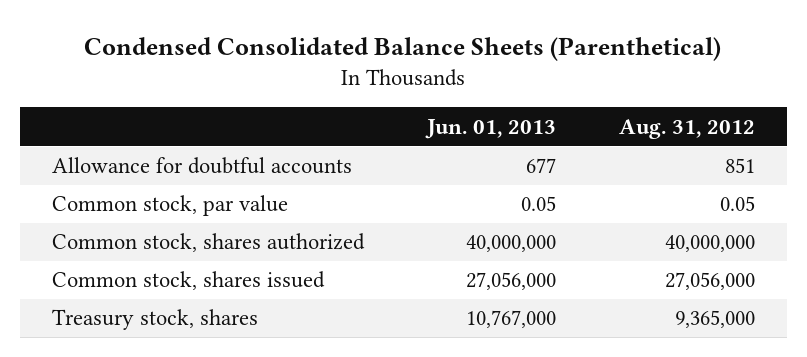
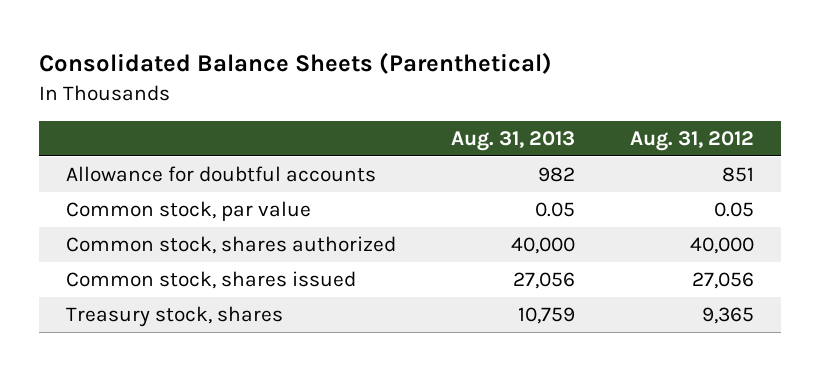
- Condensed Consolidated Balance Sheets (Parenthetical)
+ Consolidated Balance Sheets (Parenthetical)
- | Jun. 01, 2013 | Aug. 31, 2012
+ | Aug. 31, 2013 | Aug. 31, 2012
- Common stock, shares authorized | 40,000,000 | 40,000,000
- Common stock, shares issued | 27,056,000 | 27,056,000
- Treasury stock, shares | 10,767,000 | 9,365,000
+ Common stock, shares authorized | 40,000 | 40,000
+ Common stock, shares issued | 27,056 | 27,056
+ Treasury stock, shares | 10,759 | 9,365

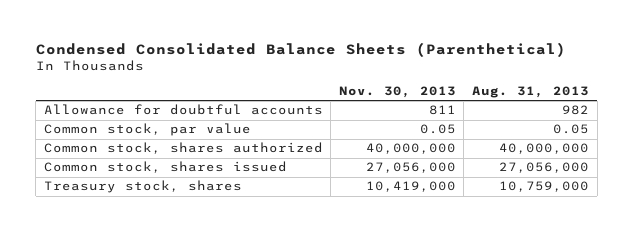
- Consolidated Balance Sheets (Parenthetical)
+ Condensed Consolidated Balance Sheets (Parenthetical)
- | Aug. 31, 2013 | Aug. 31, 2012
+ | Nov. 30, 2013 | Aug. 31, 2013
- Common stock, shares authorized | 40,000 | 40,000
- Common stock, shares issued | 27,056 | 27,056
- Treasury stock, shares | 10,759 | 9,365
+ Common stock, shares authorized | 40,000,000 | 40,000,000
+ Common stock, shares issued | 27,056,000 | 27,056,000
+ Treasury stock, shares | 10,419,000 | 10,759,000

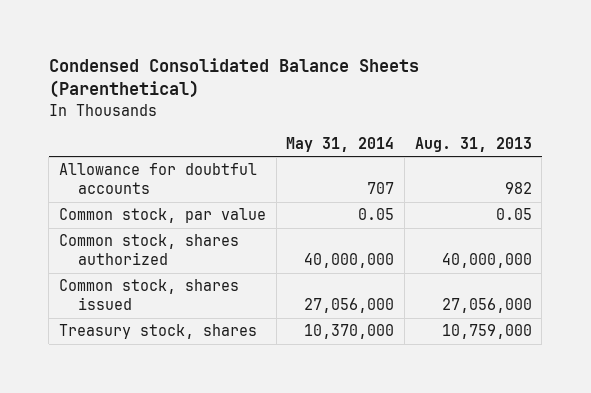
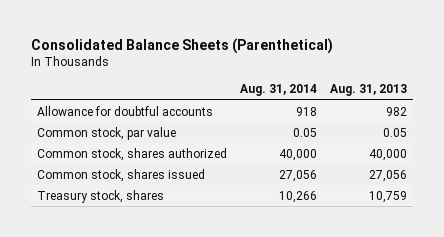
- Condensed Consolidated Balance Sheets (Parenthetical)
+ Consolidated Balance Sheets (Parenthetical)
- | May 31, 2014 | Aug. 31, 2013
+ | Aug. 31, 2014 | Aug. 31, 2013
- Common stock, shares authorized | 40,000,000 | 40,000,000
- Common stock, shares issued | 27,056,000 | 27,056,000
- Treasury stock, shares | 10,370,000 | 10,759,000
+ Common stock, shares authorized | 40,000 | 40,000
+ Common stock, shares issued | 27,056 | 27,056
+ Treasury stock, shares | 10,266 | 10,759

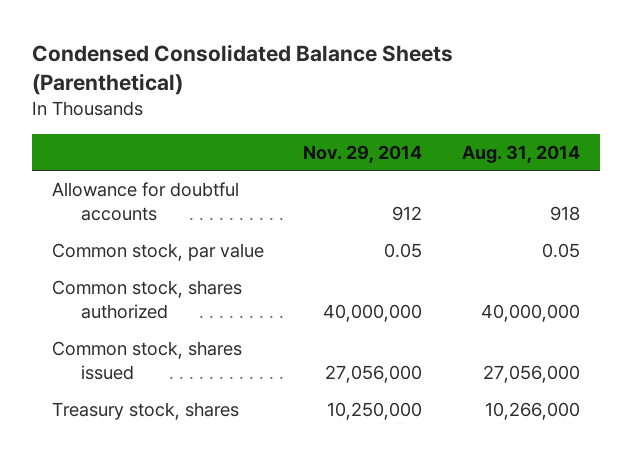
- Consolidated Balance Sheets (Parenthetical)
+ Condensed Consolidated Balance Sheets (Parenthetical)
- | Aug. 31, 2014 | Aug. 31, 2013
+ | Nov. 29, 2014 | Aug. 31, 2014
- Common stock, shares authorized | 40,000 | 40,000
- Common stock, shares issued | 27,056 | 27,056
- Treasury stock, shares | 10,266 | 10,759
+ Common stock, shares authorized | 40,000,000 | 40,000,000
+ Common stock, shares issued | 27,056,000 | 27,056,000
+ Treasury stock, shares | 10,250,000 | 10,266,000

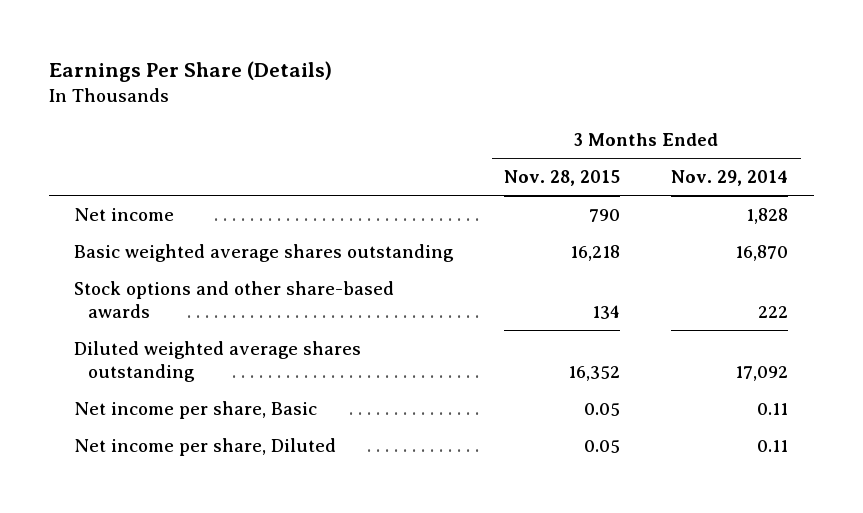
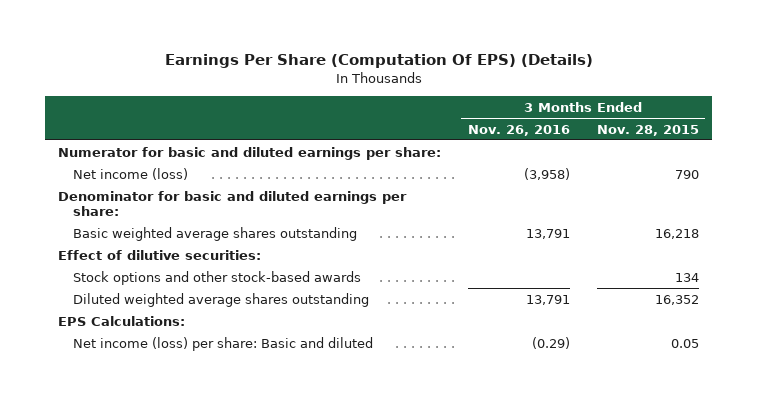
- Earnings Per Share (Details)
+ Earnings Per Share (Computation Of EPS) (Details)
- | 3 Months Ended Nov. 28, 2015 | 3 Months Ended Nov. 29, 2014
+ | 3 Months Ended Nov. 26, 2016 | 3 Months Ended Nov. 28, 2015
- Net income | 790 | 1,828
+ Numerator for basic and diluted earnings per share:
+ Net income (loss) | (3,958) | 790
+ Denominator for basic and diluted earnings per share:
- Stock options and other share-based awards | 134 | 222
+ Effect of dilutive securities:
+ Stock options and other stock-based awards | | 134
- Net income per share, Basic | 0.05 | 0.11
- Net income per share, Diluted | 0.05 | 0.11
+ EPS Calculations:
+ Net income (loss) per share: Basic and diluted | (0.29) | 0.05

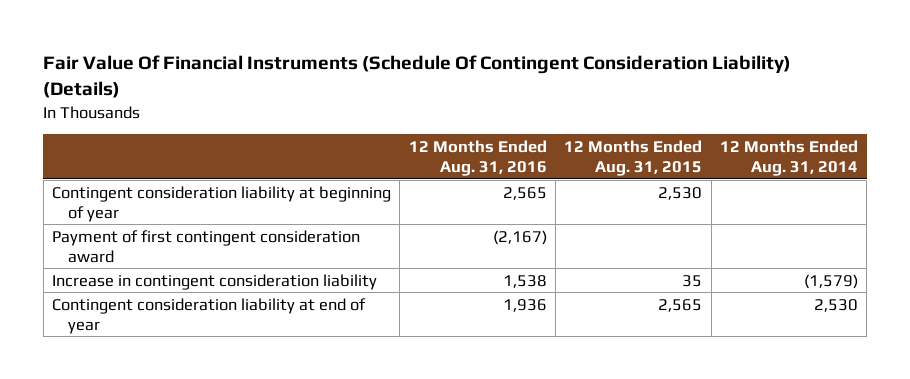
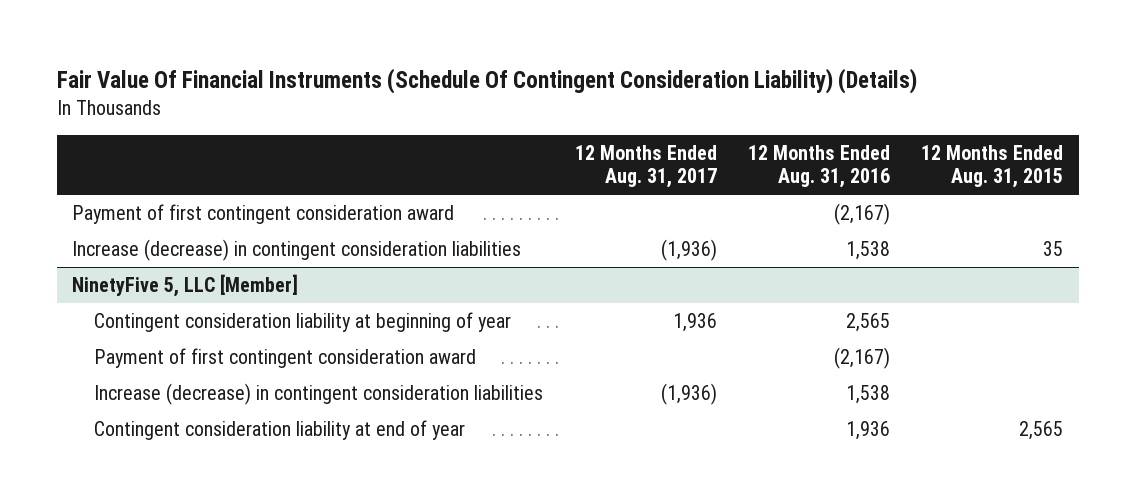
- | 12 Months Ended Aug. 31, 2016 | 12 Months Ended Aug. 31, 2015 | 12 Months Ended Aug. 31, 2014
+ | 12 Months Ended Aug. 31, 2017 | 12 Months Ended Aug. 31, 2016 | 12 Months Ended Aug. 31, 2015
- Contingent consideration liability at beginning of year | 2,565 | 2,530 |
- Increase in contingent consideration liability | 1,538 | 35 | (1,579)
+ Increase (decrease) in contingent consideration liabilities | (1,936) | 1,538 | 35
+ NinetyFive 5, LLC [Member]
+ Contingent consideration liability at beginning of year | 1,936 | 2,565 |
+ Payment of first contingent consideration award | | (2,167) |
+ Increase (decrease) in contingent consideration liabilities | (1,936) | 1,538 |

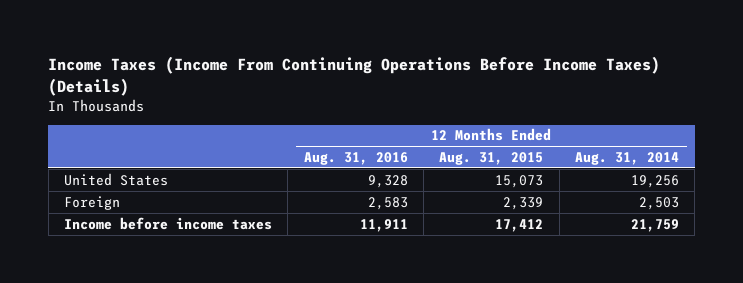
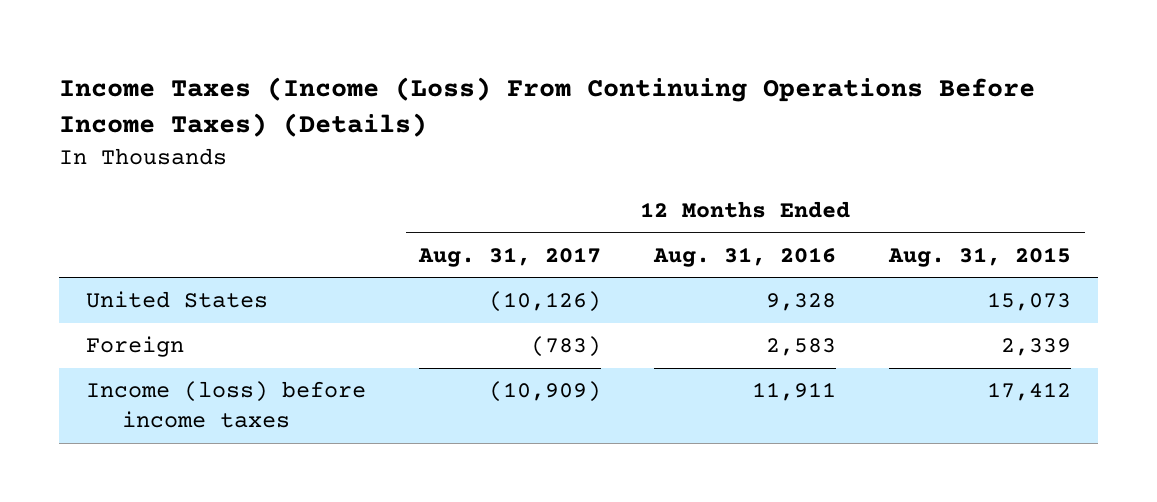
- Income Taxes (Income From Continuing Operations Before Income Taxes) (Details)
+ Income Taxes (Income (Loss) From Continuing Operations Before Income Taxes) (Details)
- | 12 Months Ended Aug. 31, 2016 | 12 Months Ended Aug. 31, 2015 | 12 Months Ended Aug. 31, 2014
+ | 12 Months Ended Aug. 31, 2017 | 12 Months Ended Aug. 31, 2016 | 12 Months Ended Aug. 31, 2015
- Income before income taxes | 11,911 | 17,412 | 21,759
+ Income (loss) before income taxes | (10,909) | 11,911 | 17,412

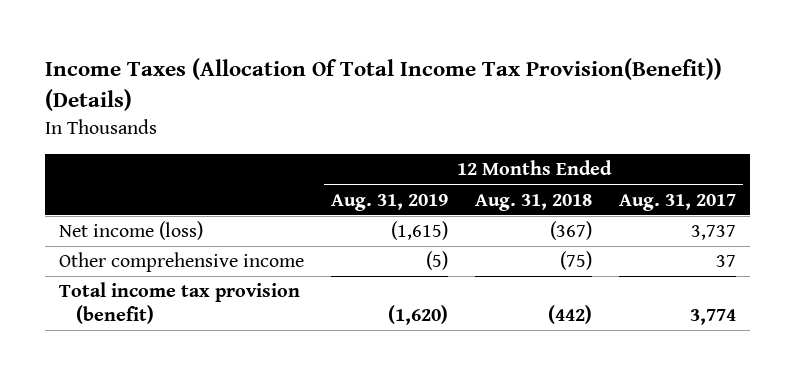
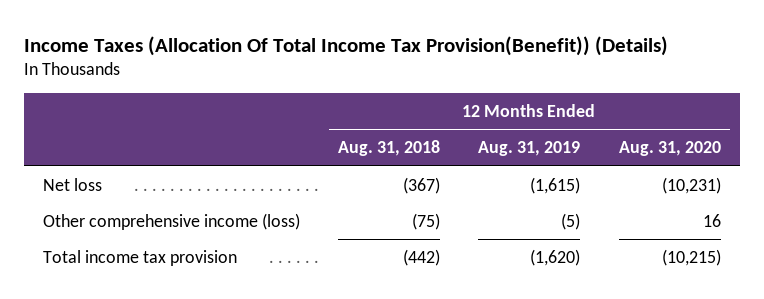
- | 12 Months Ended Aug. 31, 2019 | 12 Months Ended Aug. 31, 2018 | 12 Months Ended Aug. 31, 2017
+ | 12 Months Ended Aug. 31, 2018 | 12 Months Ended Aug. 31, 2019 | 12 Months Ended Aug. 31, 2020
- Net income (loss) | (1,615) | (367) | 3,737
- Other comprehensive income | (5) | (75) | 37
- Total income tax provision (benefit) | (1,620) | (442) | 3,774
+ Net loss | (367) | (1,615) | (10,231)
+ Other comprehensive income (loss) | (75) | (5) | 16
+ Total income tax provision | (442) | (1,620) | (10,215)

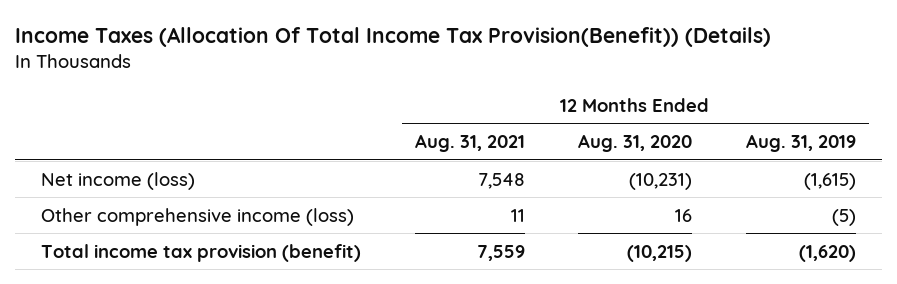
- | 12 Months Ended Aug. 31, 2018 | 12 Months Ended Aug. 31, 2019 | 12 Months Ended Aug. 31, 2020
+ | 12 Months Ended Aug. 31, 2021 | 12 Months Ended Aug. 31, 2020 | 12 Months Ended Aug. 31, 2019
- Net loss | (367) | (1,615) | (10,231)
+ Net income (loss) | 7,548 | (10,231) | (1,615)
- Total income tax provision | (442) | (1,620) | (10,215)
+ Total income tax provision (benefit) | 7,559 | (10,215) | (1,620)

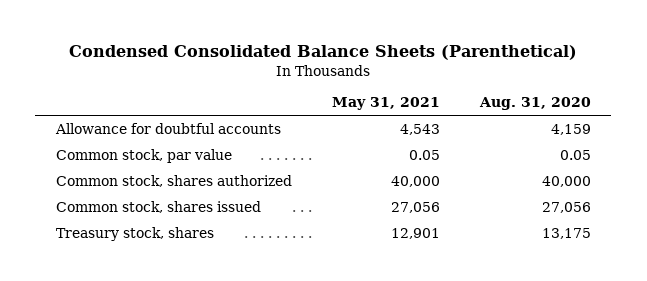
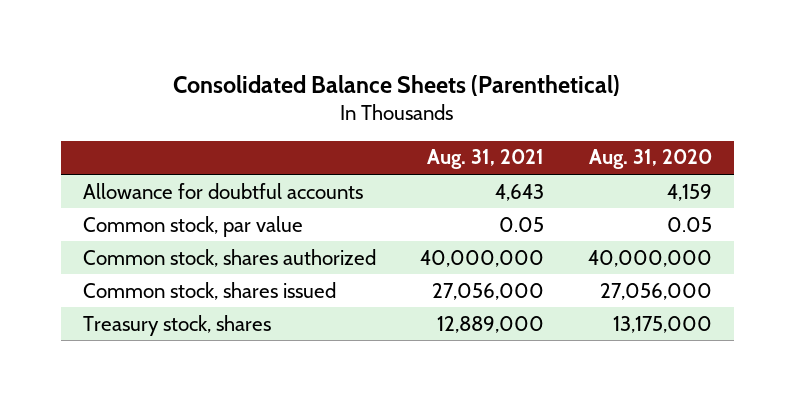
- Condensed Consolidated Balance Sheets (Parenthetical)
+ Consolidated Balance Sheets (Parenthetical)
- | May 31, 2021 | Aug. 31, 2020
+ | Aug. 31, 2021 | Aug. 31, 2020
- Common stock, shares authorized | 40,000 | 40,000
- Common stock, shares issued | 27,056 | 27,056
- Treasury stock, shares | 12,901 | 13,175
+ Common stock, shares authorized | 40,000,000 | 40,000,000
+ Common stock, shares issued | 27,056,000 | 27,056,000
+ Treasury stock, shares | 12,889,000 | 13,175,000

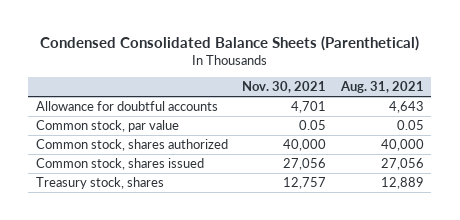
- Consolidated Balance Sheets (Parenthetical)
+ Condensed Consolidated Balance Sheets (Parenthetical)
- | Aug. 31, 2021 | Aug. 31, 2020
+ | Nov. 30, 2021 | Aug. 31, 2021
- Common stock, shares authorized | 40,000,000 | 40,000,000
- Common stock, shares issued | 27,056,000 | 27,056,000
- Treasury stock, shares | 12,889,000 | 13,175,000
+ Common stock, shares authorized | 40,000 | 40,000
+ Common stock, shares issued | 27,056 | 27,056
+ Treasury stock, shares | 12,757 | 12,889

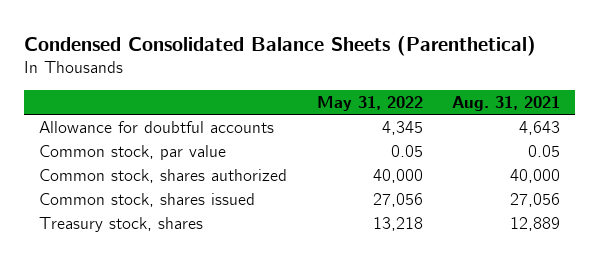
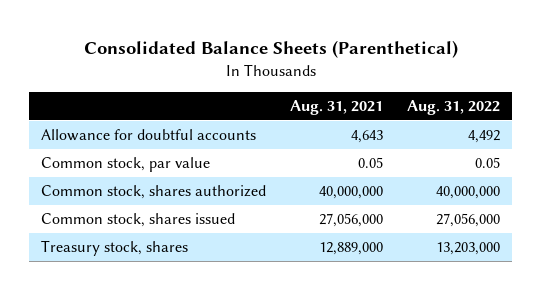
- Condensed Consolidated Balance Sheets (Parenthetical)
+ Consolidated Balance Sheets (Parenthetical)
- | May 31, 2022 | Aug. 31, 2021
+ | Aug. 31, 2021 | Aug. 31, 2022
- Common stock, shares authorized | 40,000 | 40,000
- Common stock, shares issued | 27,056 | 27,056
- Treasury stock, shares | 13,218 | 12,889
+ Common stock, shares authorized | 40,000,000 | 40,000,000
+ Common stock, shares issued | 27,056,000 | 27,056,000
+ Treasury stock, shares | 12,889,000 | 13,203,000

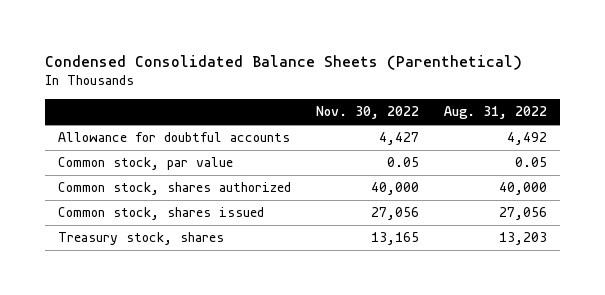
- Consolidated Balance Sheets (Parenthetical)
+ Condensed Consolidated Balance Sheets (Parenthetical)
- | Aug. 31, 2021 | Aug. 31, 2022
+ | Nov. 30, 2022 | Aug. 31, 2022
- Common stock, shares authorized | 40,000,000 | 40,000,000
- Common stock, shares issued | 27,056,000 | 27,056,000
- Treasury stock, shares | 12,889,000 | 13,203,000
+ Common stock, shares authorized | 40,000 | 40,000
+ Common stock, shares issued | 27,056 | 27,056
+ Treasury stock, shares | 13,165 | 13,203

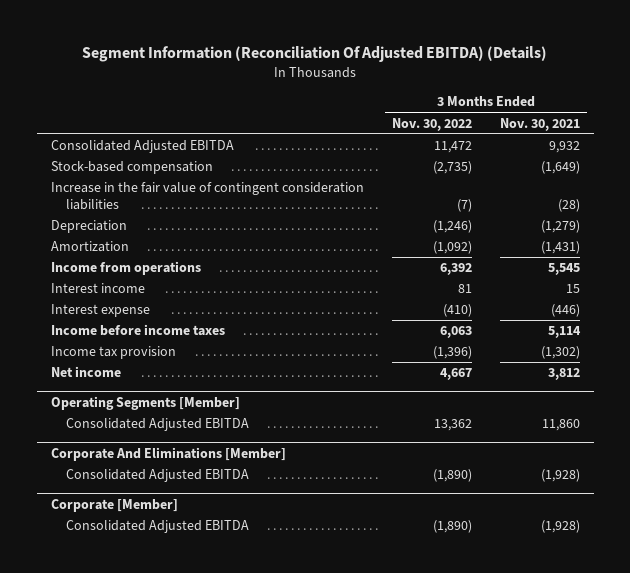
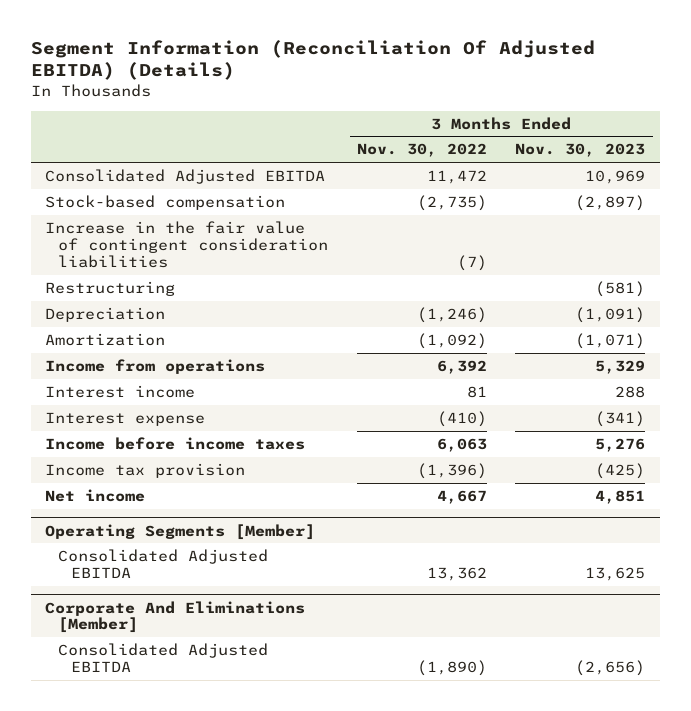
- | 3 Months Ended Nov. 30, 2022 | 3 Months Ended Nov. 30, 2021
+ | 3 Months Ended Nov. 30, 2022 | 3 Months Ended Nov. 30, 2023
+ Restructuring | | (581)
- Corporate [Member]
- Consolidated Adjusted EBITDA | (1,890) | (1,928)

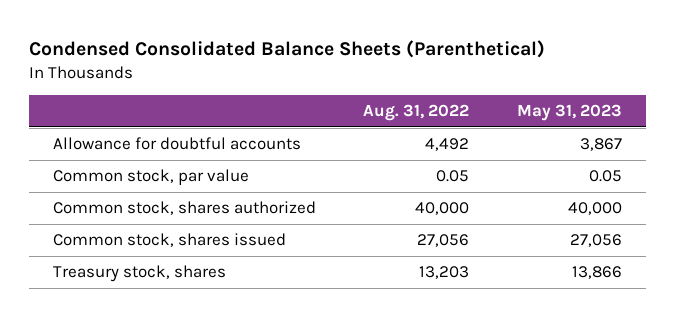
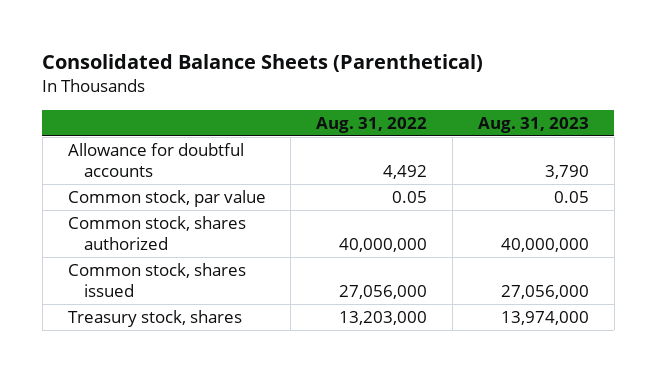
- Condensed Consolidated Balance Sheets (Parenthetical)
+ Consolidated Balance Sheets (Parenthetical)
- | Aug. 31, 2022 | May 31, 2023
+ | Aug. 31, 2022 | Aug. 31, 2023
- Common stock, shares authorized | 40,000 | 40,000
- Common stock, shares issued | 27,056 | 27,056
- Treasury stock, shares | 13,203 | 13,866
+ Common stock, shares authorized | 40,000,000 | 40,000,000
+ Common stock, shares issued | 27,056,000 | 27,056,000
+ Treasury stock, shares | 13,203,000 | 13,974,000

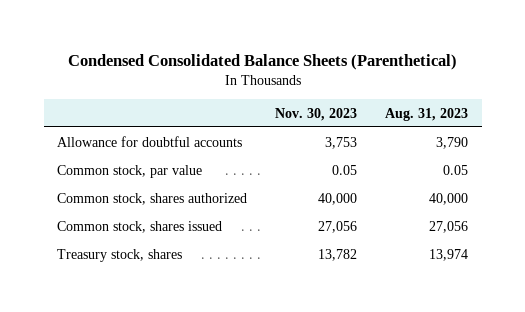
- Consolidated Balance Sheets (Parenthetical)
+ Condensed Consolidated Balance Sheets (Parenthetical)
- | Aug. 31, 2022 | Aug. 31, 2023
+ | Nov. 30, 2023 | Aug. 31, 2023
- Common stock, shares authorized | 40,000,000 | 40,000,000
- Common stock, shares issued | 27,056,000 | 27,056,000
- Treasury stock, shares | 13,203,000 | 13,974,000
+ Common stock, shares authorized | 40,000 | 40,000
+ Common stock, shares issued | 27,056 | 27,056
+ Treasury stock, shares | 13,782 | 13,974

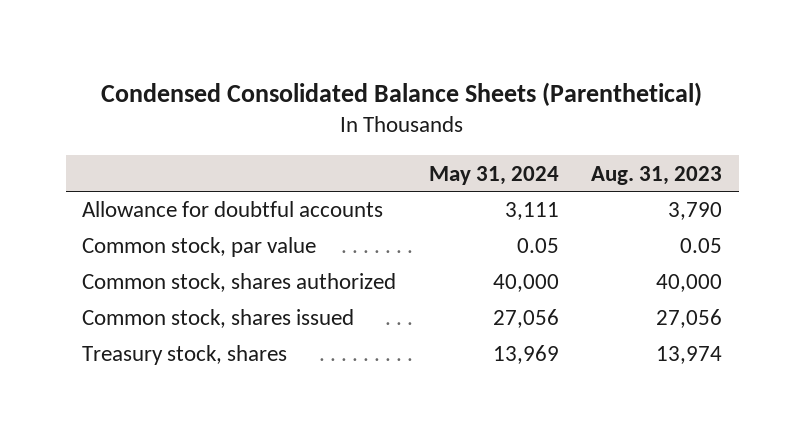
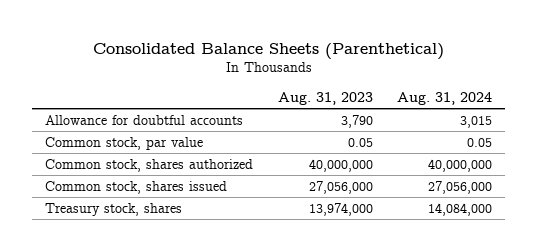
- Condensed Consolidated Balance Sheets (Parenthetical)
+ Consolidated Balance Sheets (Parenthetical)
- | May 31, 2024 | Aug. 31, 2023
+ | Aug. 31, 2023 | Aug. 31, 2024
- Common stock, shares authorized | 40,000 | 40,000
- Common stock, shares issued | 27,056 | 27,056
- Treasury stock, shares | 13,969 | 13,974
+ Common stock, shares authorized | 40,000,000 | 40,000,000
+ Common stock, shares issued | 27,056,000 | 27,056,000
+ Treasury stock, shares | 13,974,000 | 14,084,000

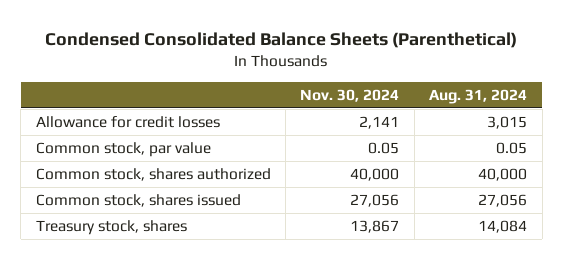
- Consolidated Balance Sheets (Parenthetical)
+ Condensed Consolidated Balance Sheets (Parenthetical)
- | Aug. 31, 2023 | Aug. 31, 2024
+ | Nov. 30, 2024 | Aug. 31, 2024
- Allowance for doubtful accounts | 3,790 | 3,015
+ Allowance for credit losses | 2,141 | 3,015
- Common stock, shares authorized | 40,000,000 | 40,000,000
- Common stock, shares issued | 27,056,000 | 27,056,000
- Treasury stock, shares | 13,974,000 | 14,084,000
+ Common stock, shares authorized | 40,000 | 40,000
+ Common stock, shares issued | 27,056 | 27,056
+ Treasury stock, shares | 13,867 | 14,084

